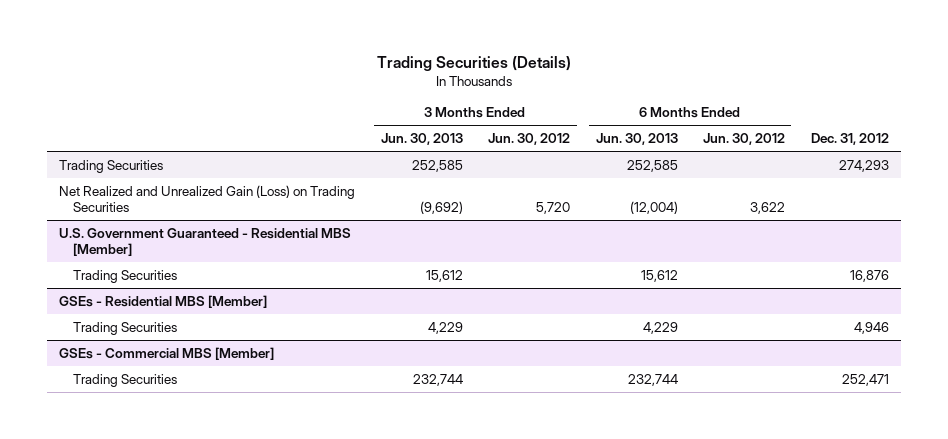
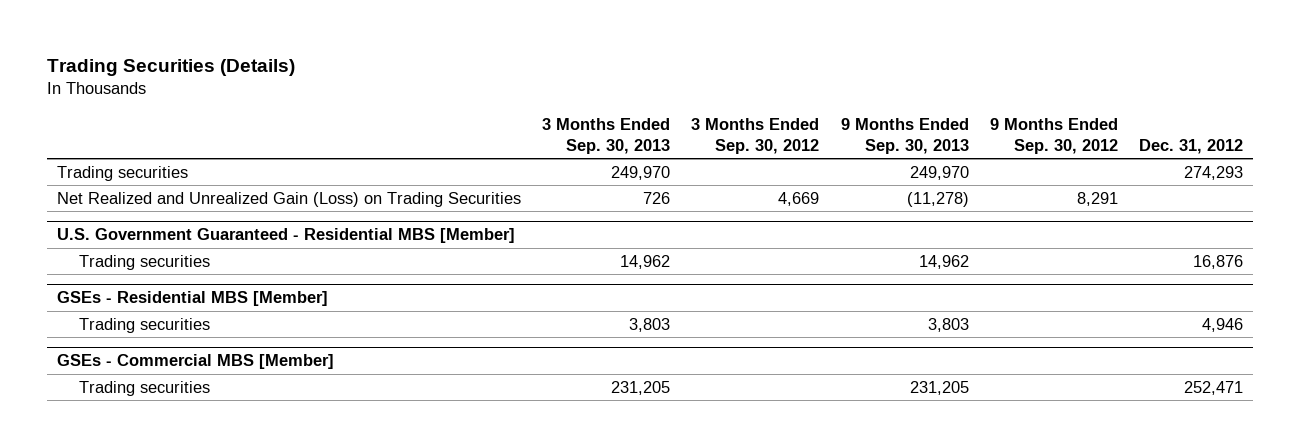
- | 3 Months Ended Jun. 30, 2013 | 3 Months Ended Jun. 30, 2012 | 6 Months Ended Jun. 30, 2013 | 6 Months Ended Jun. 30, 2012 | Dec. 31, 2012
+ | 3 Months Ended Sep. 30, 2013 | 3 Months Ended Sep. 30, 2012 | 9 Months Ended Sep. 30, 2013 | 9 Months Ended Sep. 30, 2012 | Dec. 31, 2012
- Trading Securities | 252,585 | | 252,585 | | 274,293
+ Trading securities | 249,970 | | 249,970 | | 274,293
@ U.S. Government Guaranteed - Residential MBS [Member]
- Trading Securities | 15,612 | | 15,612 | | 16,876
+ Trading securities | 14,962 | | 14,962 | | 16,876
@ GSEs - Residential MBS [Member]
- Trading Securities | 4,229 | | 4,229 | | 4,946
+ Trading securities | 3,803 | | 3,803 | | 4,946
@ GSEs - Commercial MBS [Member]
- Trading Securities | 232,744 | | 232,744 | | 252,471
+ Trading securities | 231,205 | | 231,205 | | 252,471

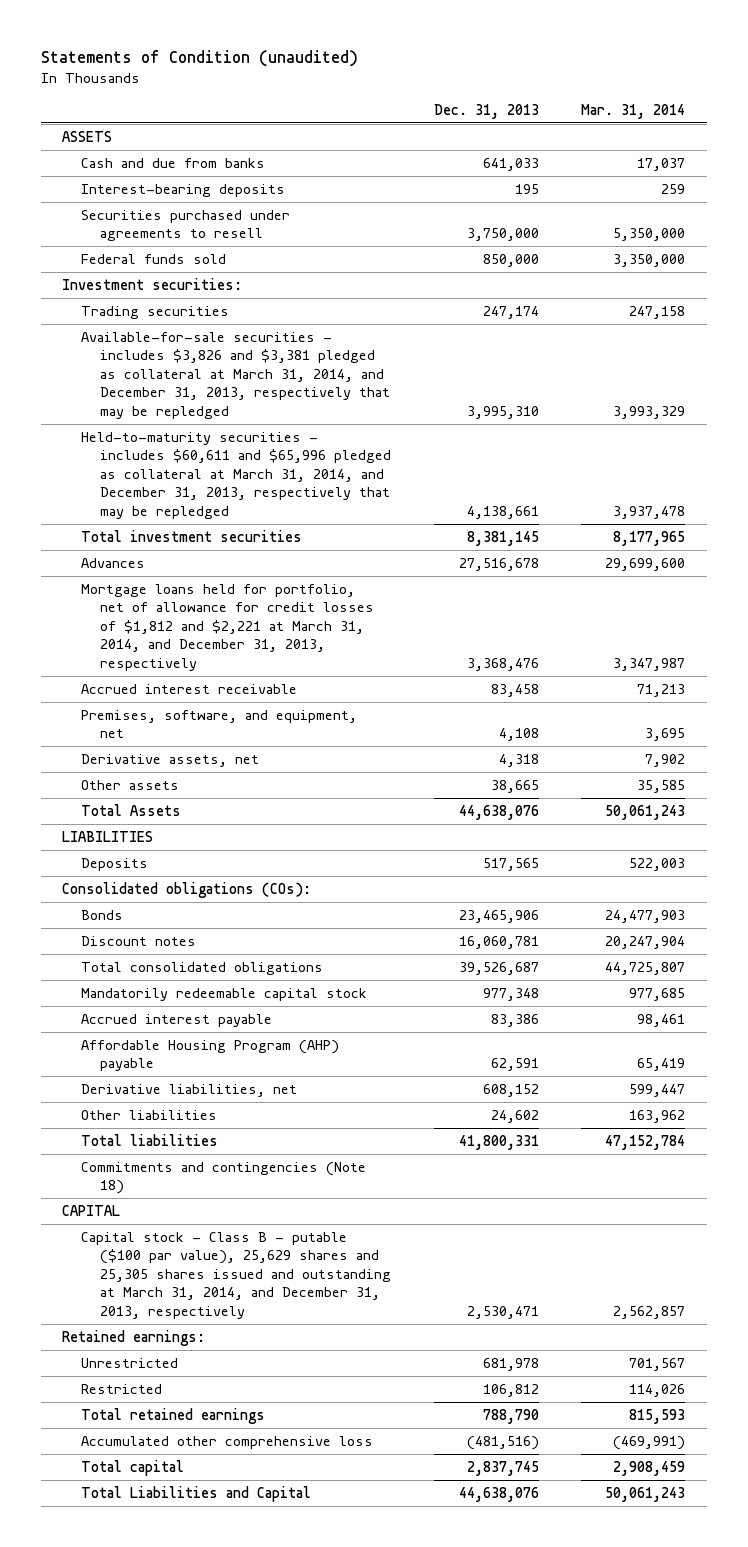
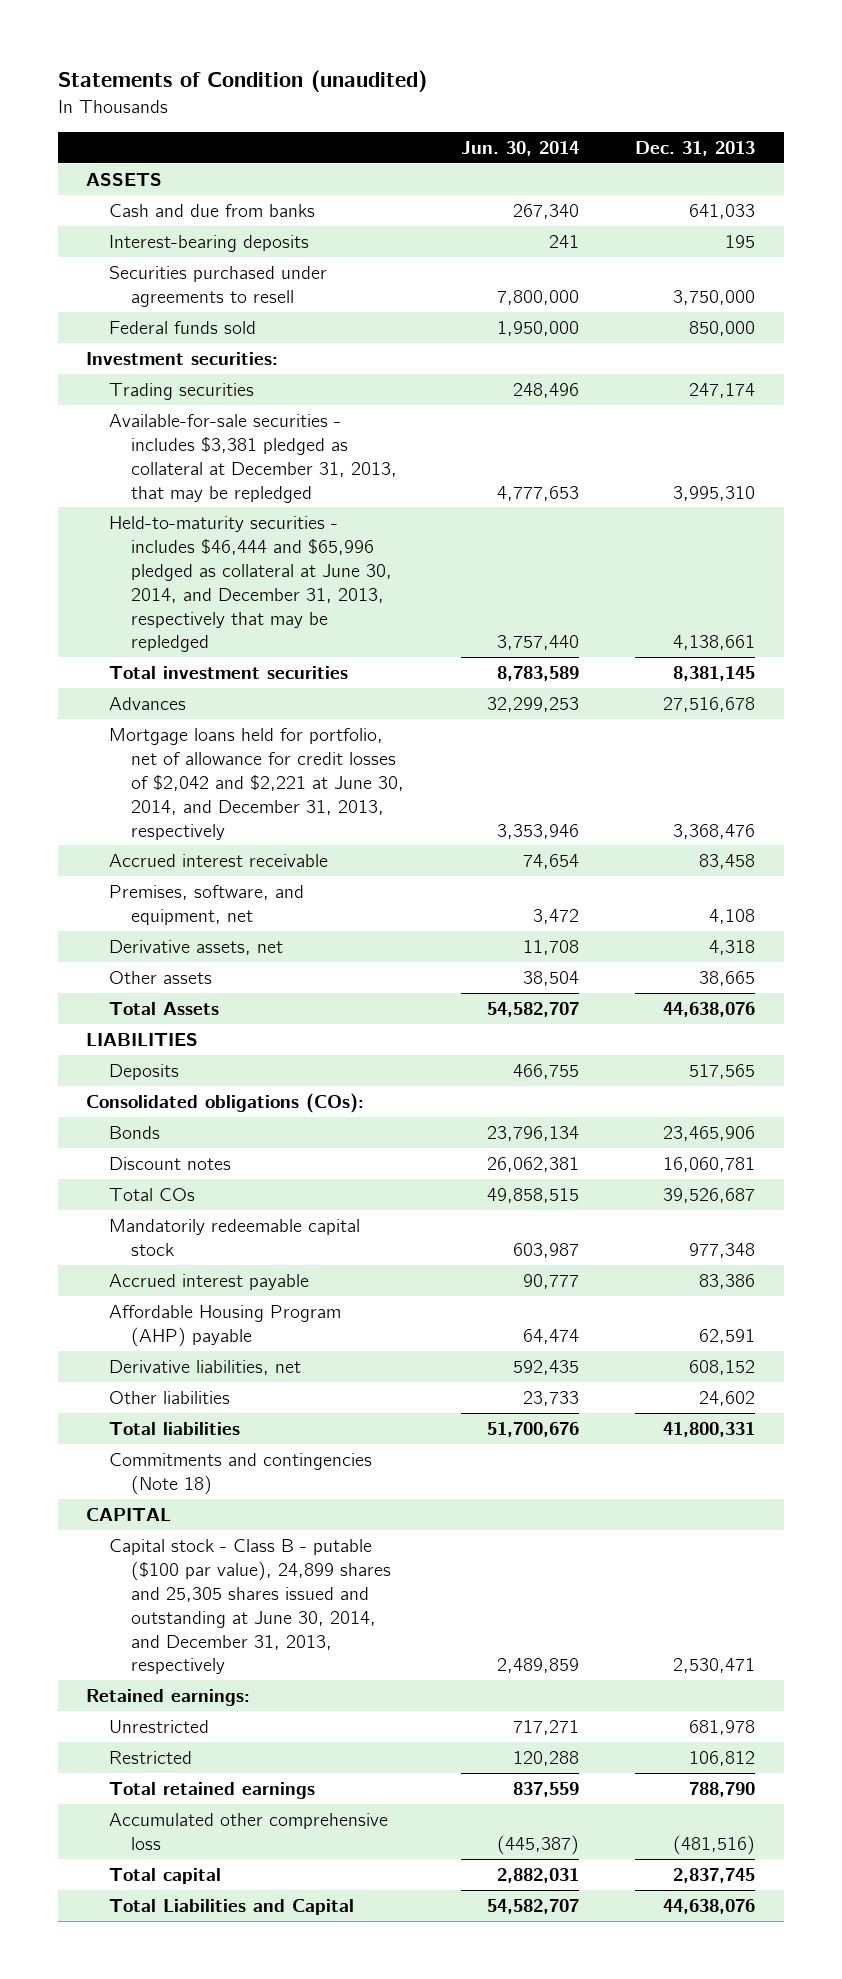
- | Dec. 31, 2013 | Mar. 31, 2014
+ | Jun. 30, 2014 | Dec. 31, 2013
- Available-for-sale securities - includes $3,826 and $3,381 pledged as collateral at March 31, 2014, and December 31, 2013, respectively that may be repledged | 3,995,310 | 3,993,329
- Held-to-maturity securities - includes $60,611 and $65,996 pledged as collateral at March 31, 2014, and December 31, 2013, respectively that may be repledged | 4,138,661 | 3,937,478
+ Available-for-sale securities - includes $3,381 pledged as collateral at December 31, 2013, that may be repledged | 4,777,653 | 3,995,310
+ Held-to-maturity securities - includes $46,444 and $65,996 pledged as collateral at June 30, 2014, and December 31, 2013, respectively that may be repledged | 3,757,440 | 4,138,661
- Mortgage loans held for portfolio, net of allowance for credit losses of $1,812 and $2,221 at March 31, 2014, and December 31, 2013, respectively | 3,368,476 | 3,347,987
+ Mortgage loans held for portfolio, net of allowance for credit losses of $2,042 and $2,221 at June 30, 2014, and December 31, 2013, respectively | 3,353,946 | 3,368,476
- Total consolidated obligations | 39,526,687 | 44,725,807
+ Total COs | 49,858,515 | 39,526,687
- Capital stock - Class B - putable ($100 par value), 25,629 shares and 25,305 shares issued and outstanding at March 31, 2014, and December 31, 2013, respectively | 2,530,471 | 2,562,857
+ Capital stock - Class B - putable ($100 par value), 24,899 shares and 25,305 shares issued and outstanding at June 30, 2014, and December 31, 2013, respectively | 2,489,859 | 2,530,471

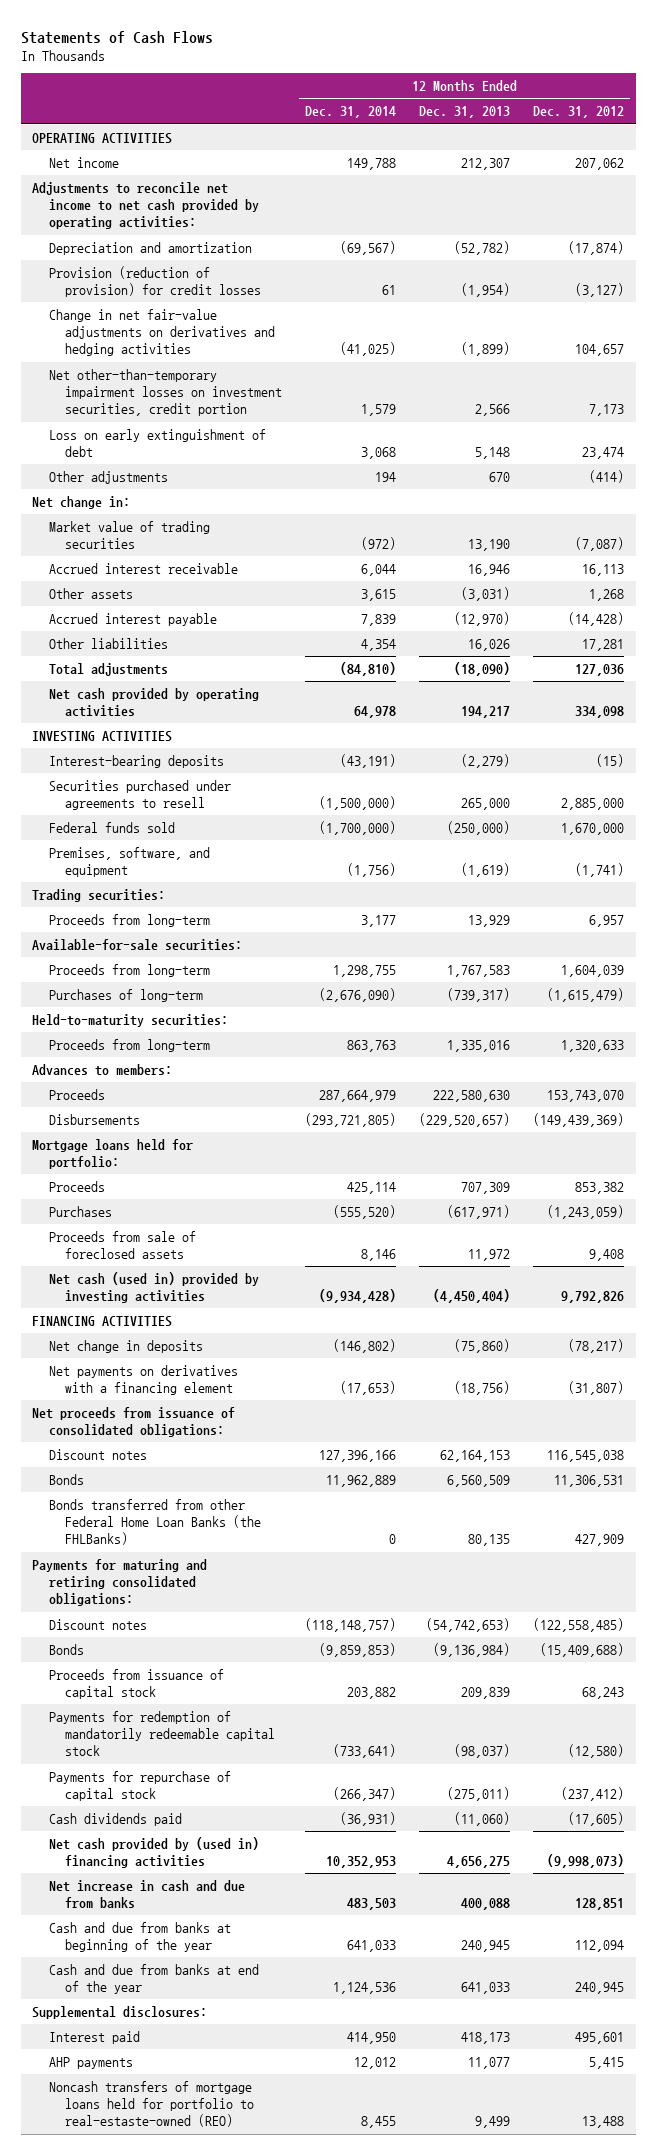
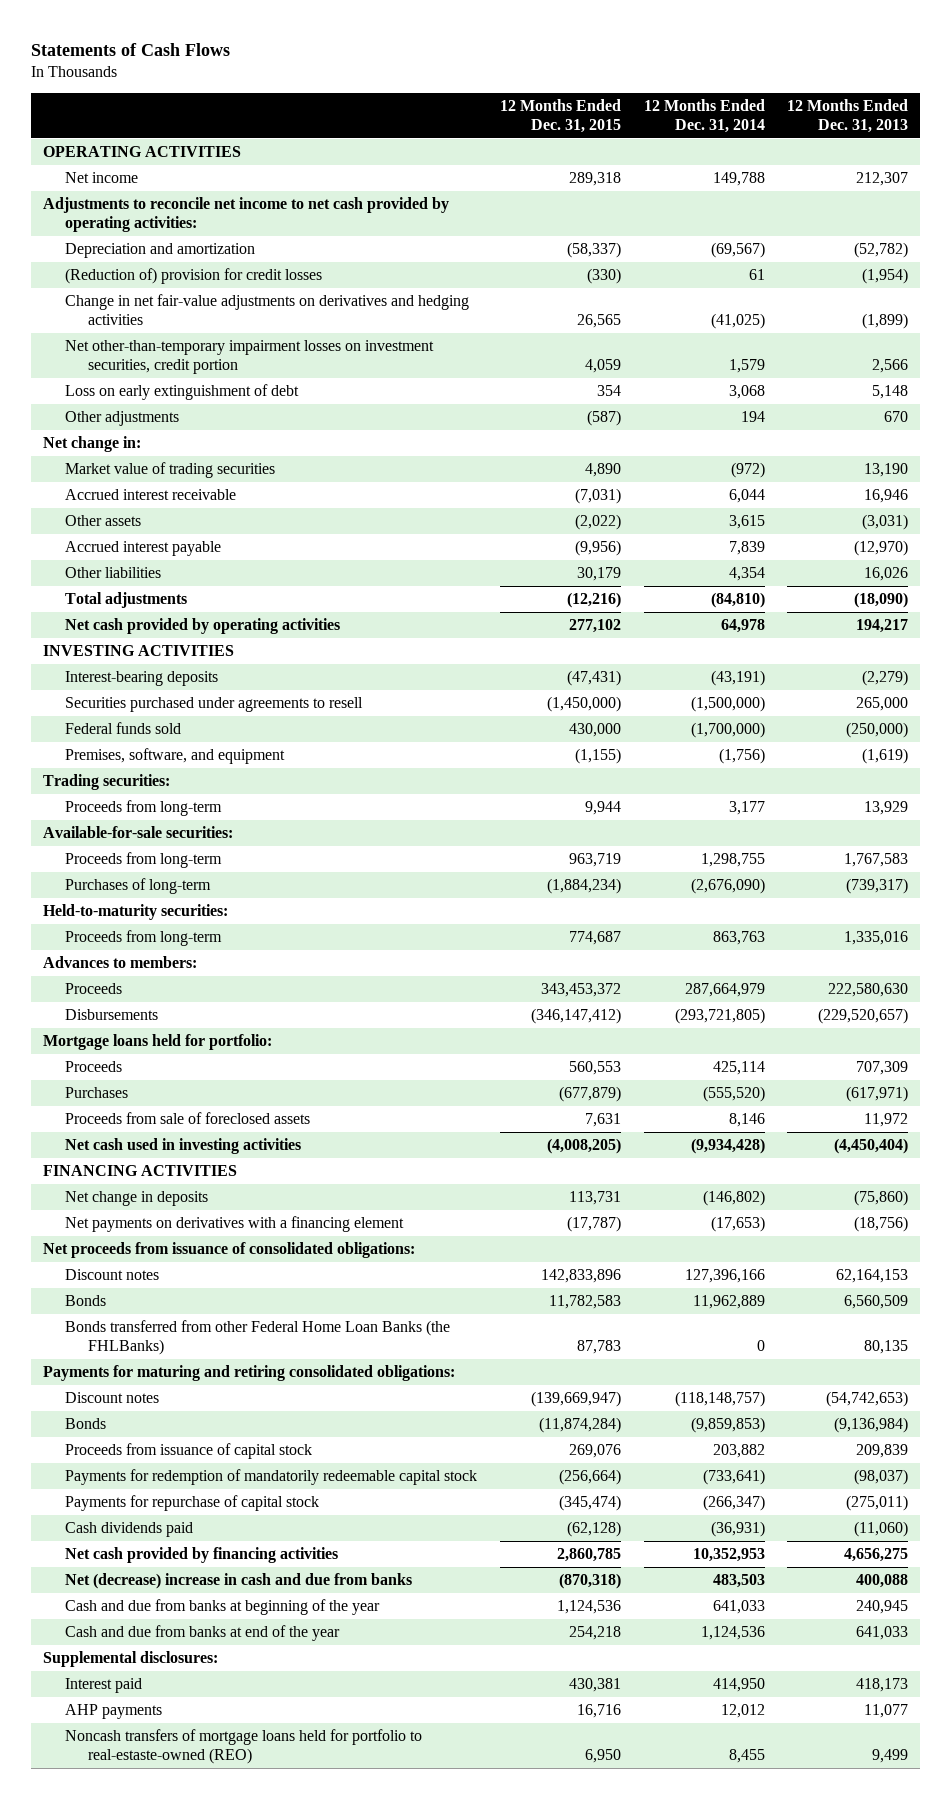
- | 12 Months Ended Dec. 31, 2014 | 12 Months Ended Dec. 31, 2013 | 12 Months Ended Dec. 31, 2012
+ | 12 Months Ended Dec. 31, 2015 | 12 Months Ended Dec. 31, 2014 | 12 Months Ended Dec. 31, 2013
- Provision (reduction of provision) for credit losses | 61 | (1,954) | (3,127)
+ (Reduction of) provision for credit losses | (330) | 61 | (1,954)
- Net cash (used in) provided by investing activities | (9,934,428) | (4,450,404) | 9,792,826
+ Net cash used in investing activities | (4,008,205) | (9,934,428) | (4,450,404)
- Net cash provided by (used in) financing activities | 10,352,953 | 4,656,275 | (9,998,073)
- Net increase in cash and due from banks | 483,503 | 400,088 | 128,851
+ Net cash provided by financing activities | 2,860,785 | 10,352,953 | 4,656,275
+ Net (decrease) increase in cash and due from banks | (870,318) | 483,503 | 400,088

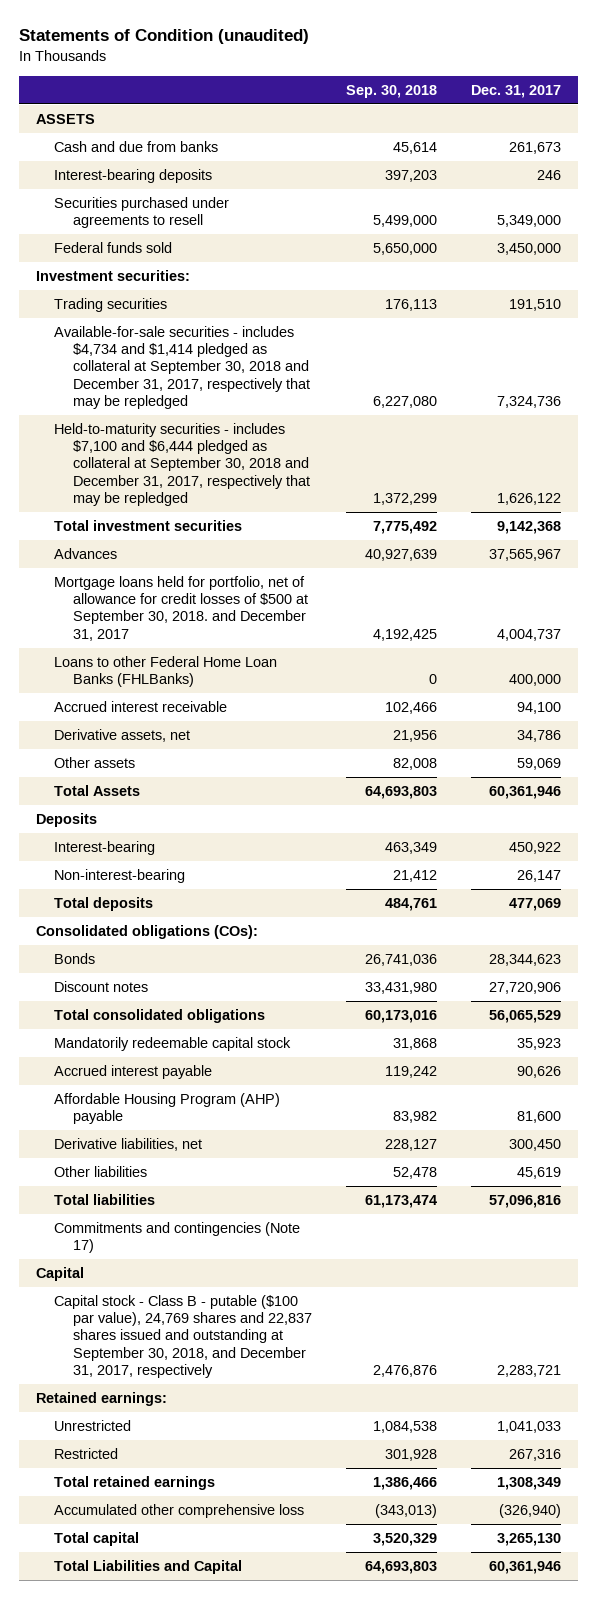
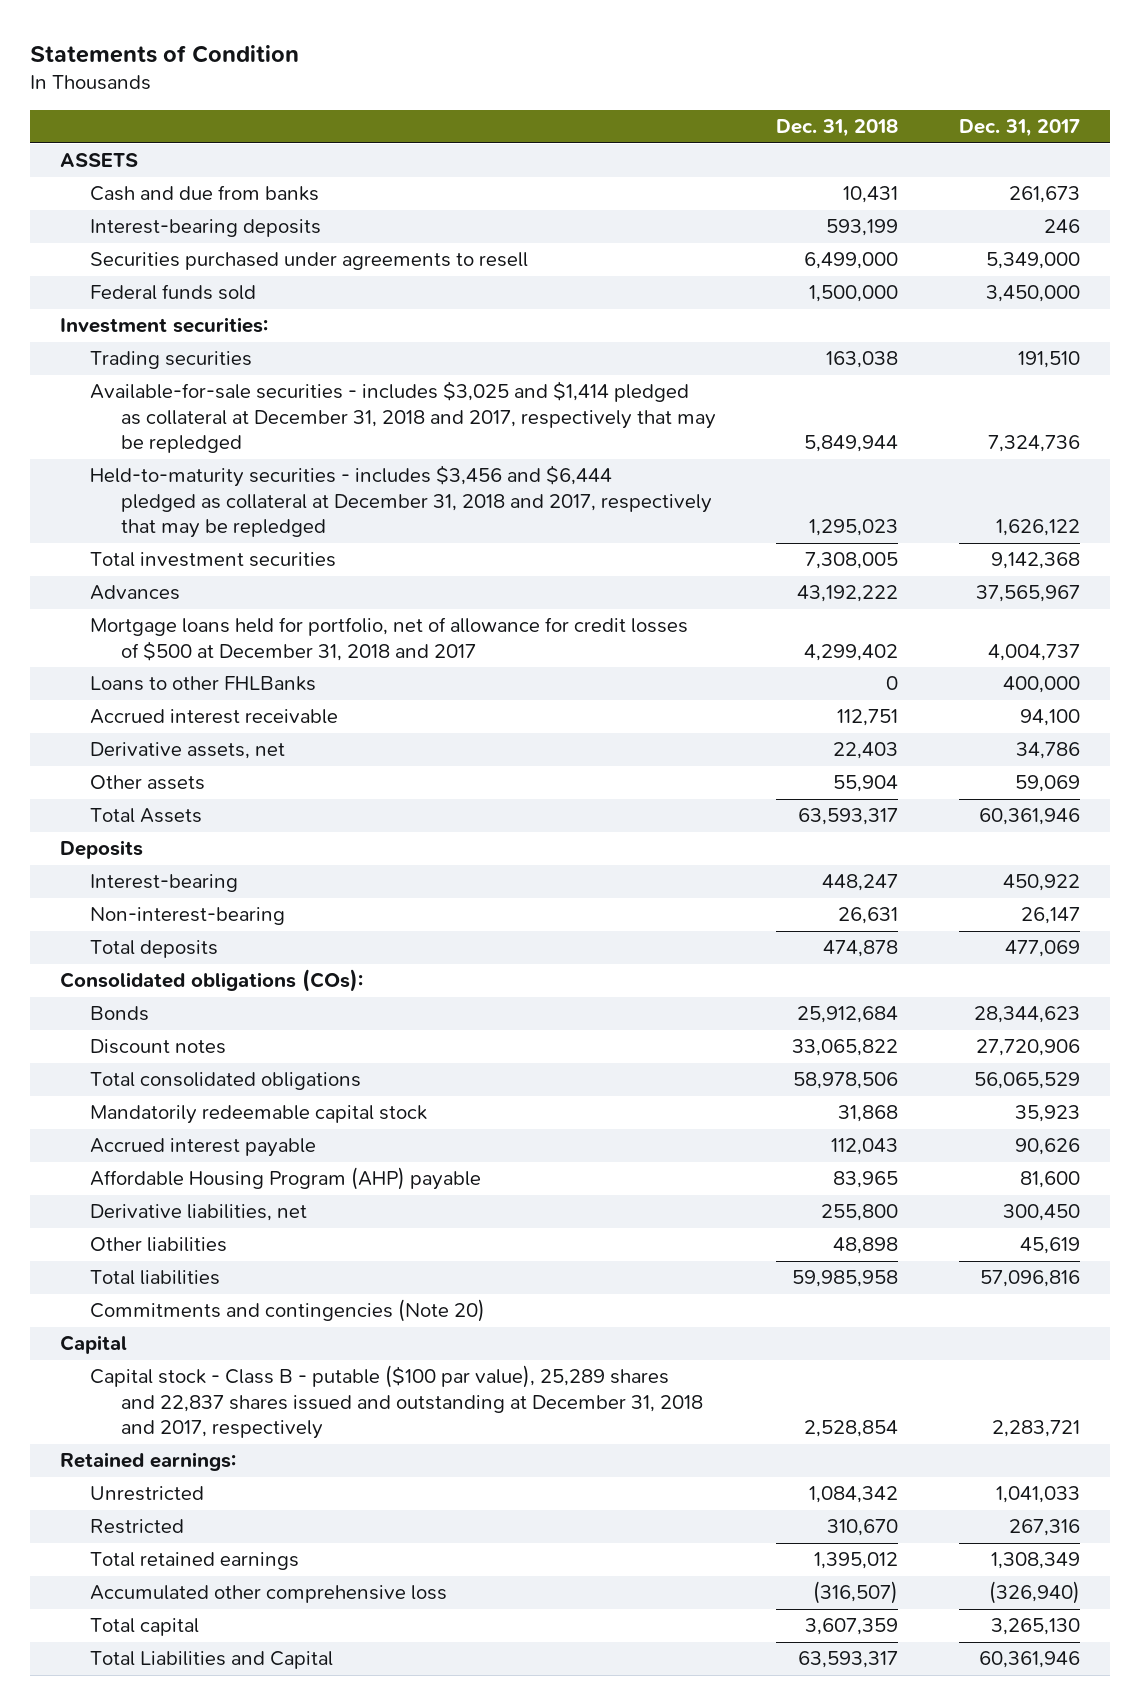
- Statements of Condition (unaudited)
+ Statements of Condition
- | Sep. 30, 2018 | Dec. 31, 2017
+ | Dec. 31, 2018 | Dec. 31, 2017
- Available-for-sale securities - includes $4,734 and $1,414 pledged as collateral at September 30, 2018 and December 31, 2017, respectively that may be repledged | 6,227,080 | 7,324,736
- Held-to-maturity securities - includes $7,100 and $6,444 pledged as collateral at September 30, 2018 and December 31, 2017, respectively that may be repledged | 1,372,299 | 1,626,122
+ Available-for-sale securities - includes $3,025 and $1,414 pledged as collateral at December 31, 2018 and 2017, respectively that may be repledged | 5,849,944 | 7,324,736
+ Held-to-maturity securities - includes $3,456 and $6,444 pledged as collateral at December 31, 2018 and 2017, respectively that may be repledged | 1,295,023 | 1,626,122
- Mortgage loans held for portfolio, net of allowance for credit losses of $500 at September 30, 2018. and December 31, 2017 | 4,192,425 | 4,004,737
- Loans to other Federal Home Loan Banks (FHLBanks) | 0 | 400,000
+ Mortgage loans held for portfolio, net of allowance for credit losses of $500 at December 31, 2018 and 2017 | 4,299,402 | 4,004,737
+ Loans to other FHLBanks | 0 | 400,000
- Commitments and contingencies (Note 17)
+ Commitments and contingencies (Note 20)
- Capital stock - Class B - putable ($100 par value), 24,769 shares and 22,837 shares issued and outstanding at September 30, 2018, and December 31, 2017, respectively | 2,476,876 | 2,283,721
+ Capital stock - Class B - putable ($100 par value), 25,289 shares and 22,837 shares issued and outstanding at December 31, 2018 and 2017, respectively | 2,528,854 | 2,283,721

